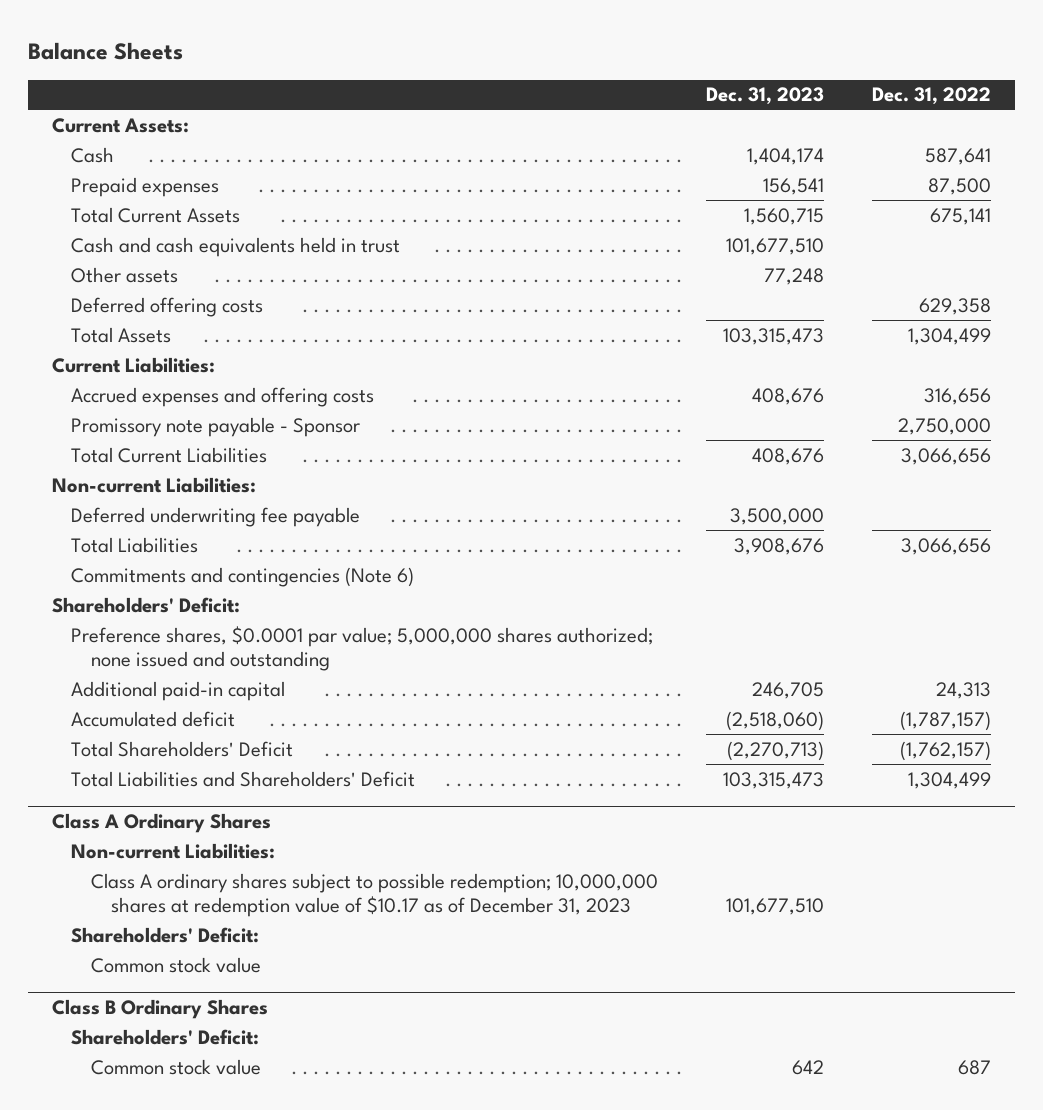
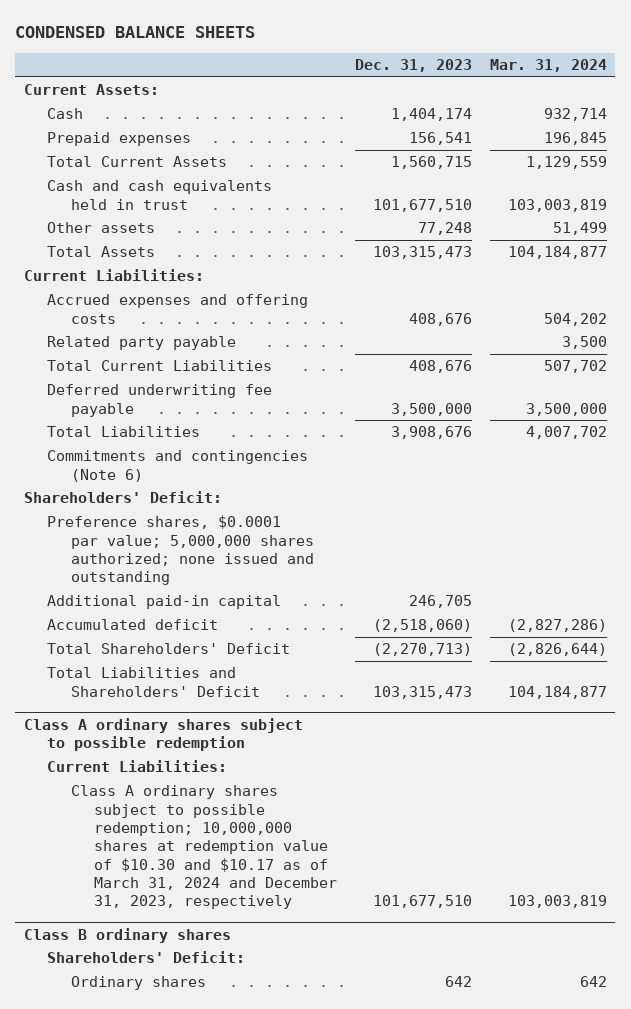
- Balance Sheets
+ CONDENSED BALANCE SHEETS
- | Dec. 31, 2023 | Dec. 31, 2022
+ | Dec. 31, 2023 | Mar. 31, 2024
- Deferred offering costs | | 629,358
- Promissory note payable - Sponsor | | 2,750,000
+ Related party payable | | 3,500
- Non-current Liabilities:
- Class A Ordinary Shares
- Non-current Liabilities:
- Class A ordinary shares subject to possible redemption; 10,000,000 shares at redemption value of $10.17 as of December 31, 2023 | 101,677,510 |
- Shareholders' Deficit:
- Common stock value
- Class B Ordinary Shares
+ Class A ordinary shares subject to possible redemption
+ Current Liabilities:
+ Class A ordinary shares subject to possible redemption; 10,000,000 shares at redemption value of $10.30 and $10.17 as of March 31, 2024 and December 31, 2023, respectively | 101,677,510 | 103,003,819
+ Class B ordinary shares
- Common stock value | 642 | 687
+ Ordinary shares | 642 | 642

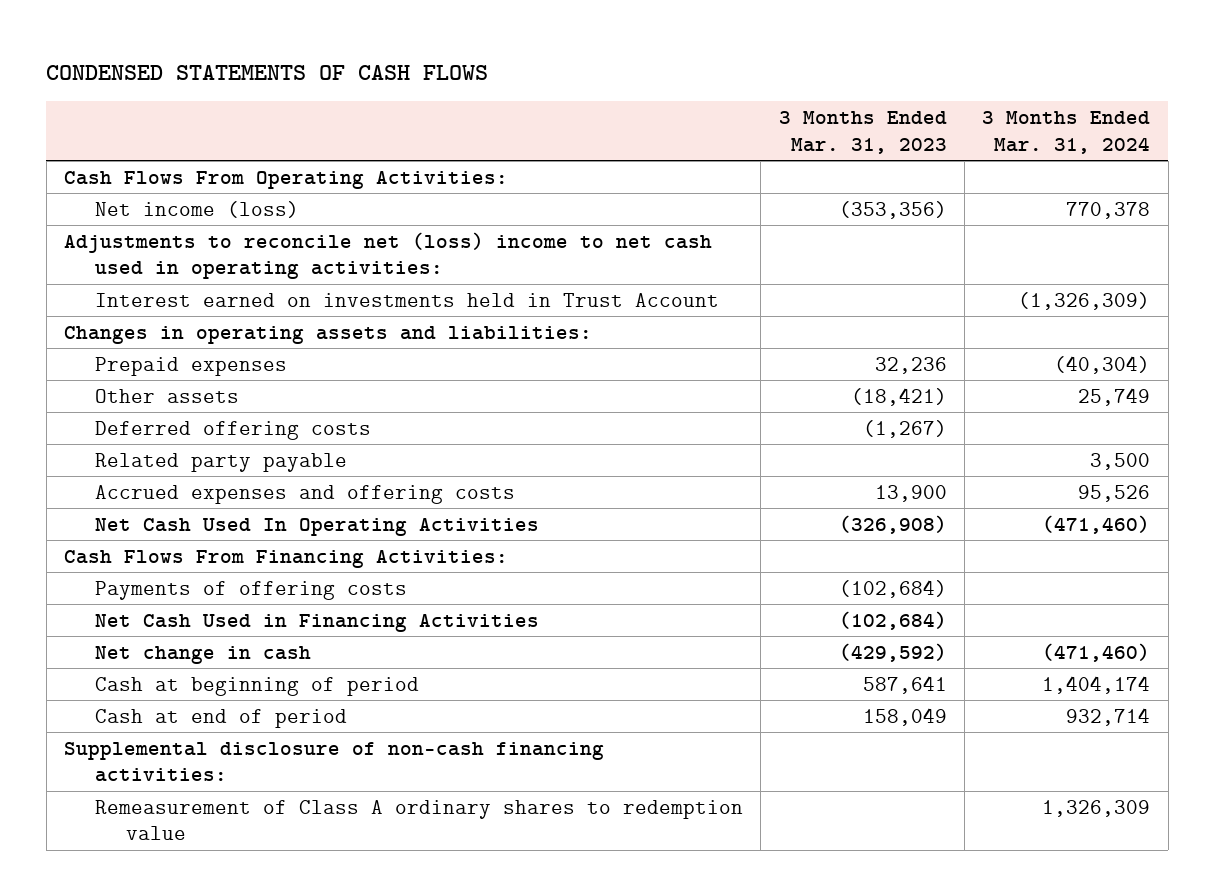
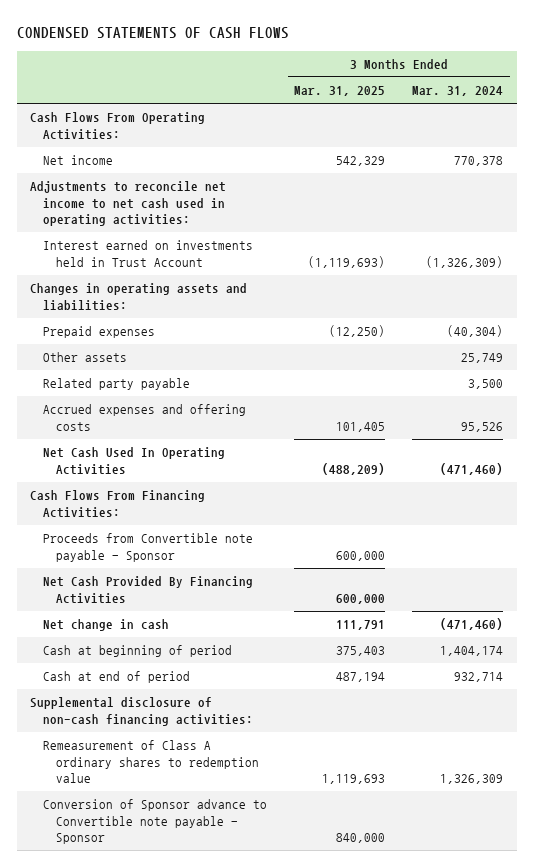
- | 3 Months Ended Mar. 31, 2023 | 3 Months Ended Mar. 31, 2024
+ | 3 Months Ended Mar. 31, 2025 | 3 Months Ended Mar. 31, 2024
- Net income (loss) | (353,356) | 770,378
- Adjustments to reconcile net (loss) income to net cash used in operating activities:
+ Net income | 542,329 | 770,378
+ Adjustments to reconcile net income to net cash used in operating activities:
- Deferred offering costs | (1,267) |
- Payments of offering costs | (102,684) |
- Net Cash Used in Financing Activities | (102,684) |
+ Proceeds from Convertible note payable - Sponsor | 600,000 |
+ Net Cash Provided By Financing Activities | 600,000 |
+ Conversion of Sponsor advance to Convertible note payable - Sponsor | 840,000 |

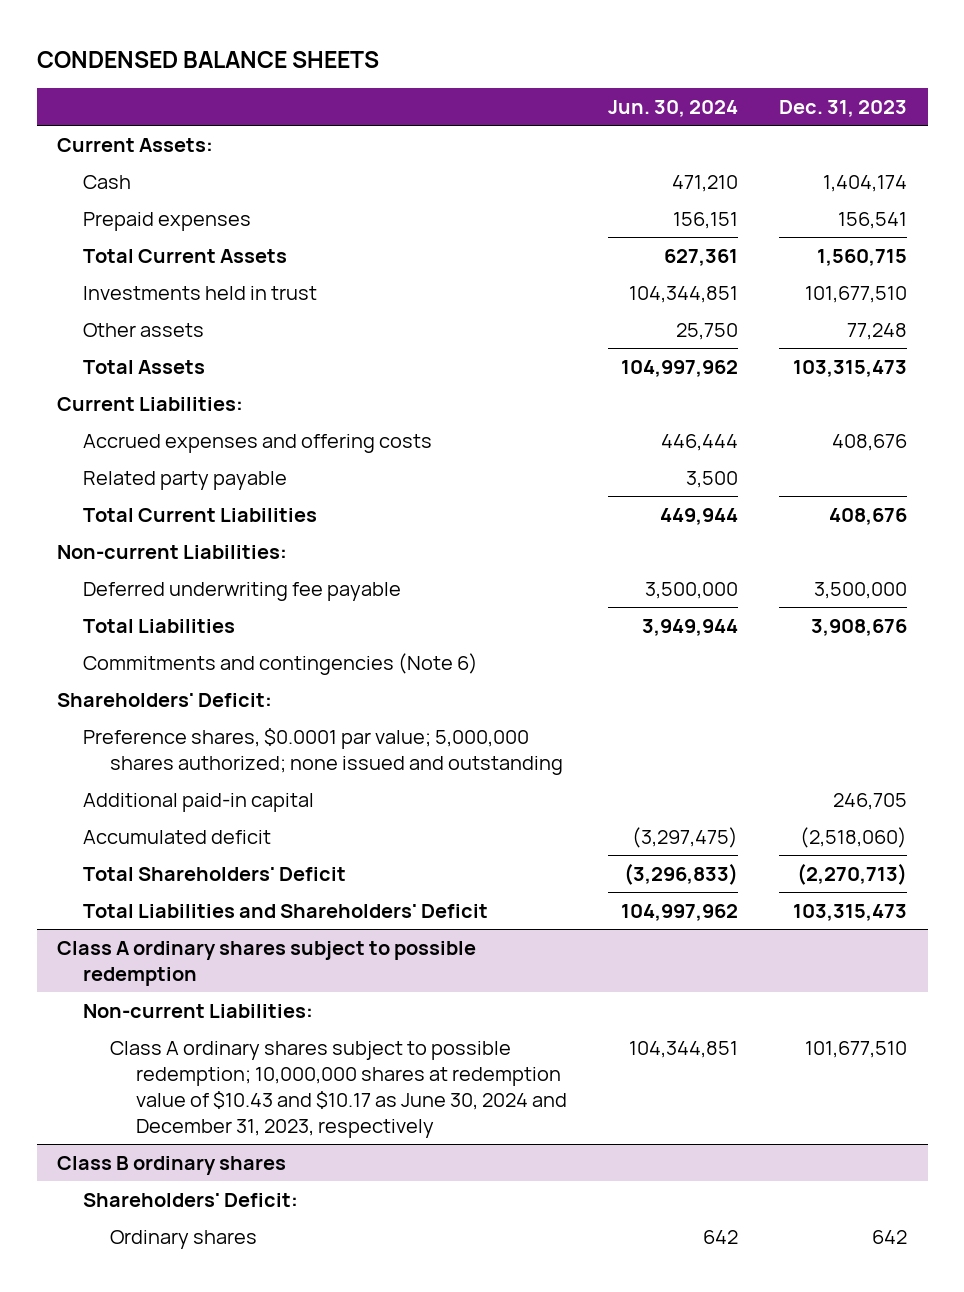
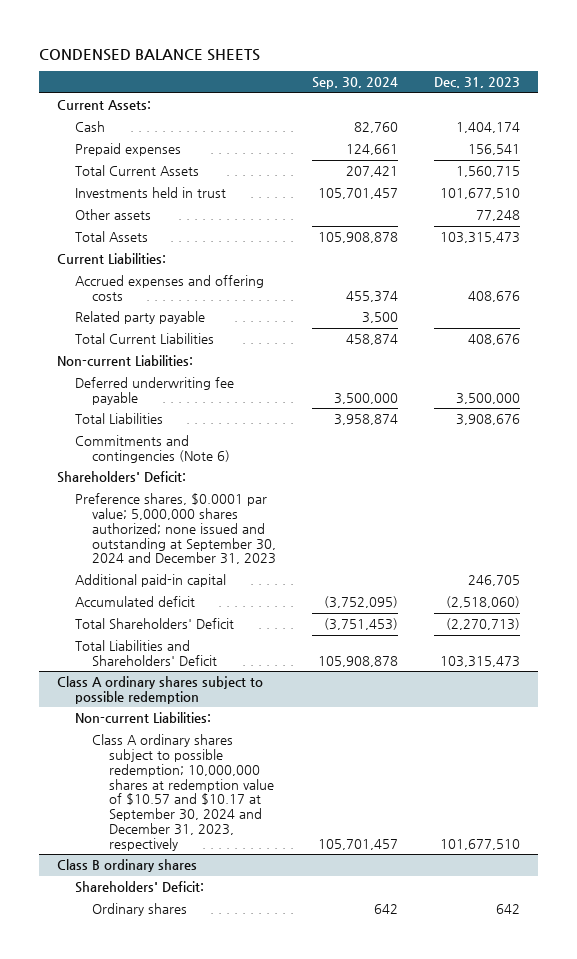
- | Jun. 30, 2024 | Dec. 31, 2023
+ | Sep. 30, 2024 | Dec. 31, 2023
- Preference shares, $0.0001 par value; 5,000,000 shares authorized; none issued and outstanding
+ Preference shares, $0.0001 par value; 5,000,000 shares authorized; none issued and outstanding at September 30, 2024 and December 31, 2023
@ Class A ordinary shares subject to possible redemption
- Class A ordinary shares subject to possible redemption; 10,000,000 shares at redemption value of $10.43 and $10.17 as June 30, 2024 and December 31, 2023, respectively | 104,344,851 | 101,677,510
+ Class A ordinary shares subject to possible redemption; 10,000,000 shares at redemption value of $10.57 and $10.17 at September 30, 2024 and December 31, 2023, respectively | 105,701,457 | 101,677,510

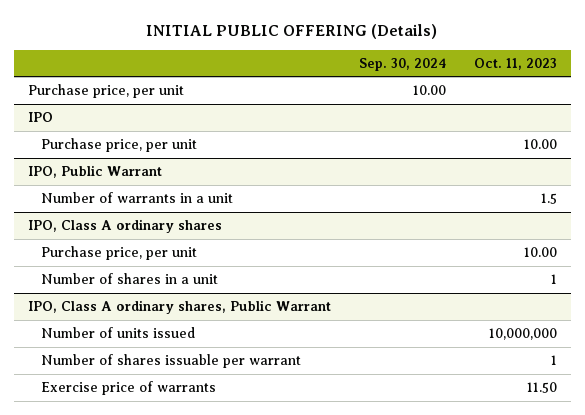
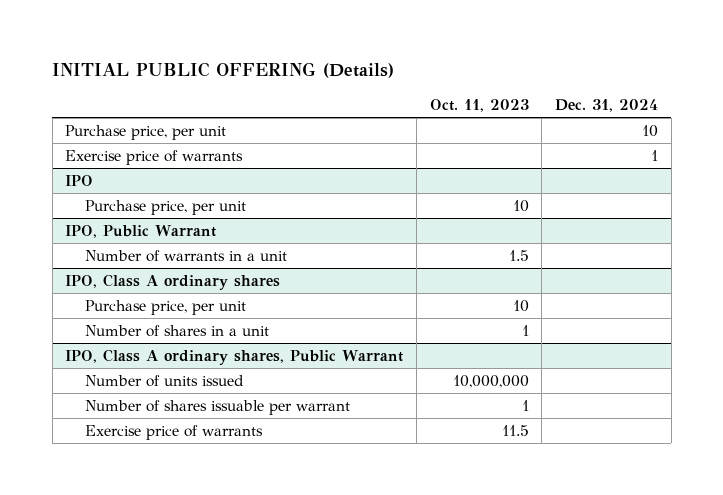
- | Sep. 30, 2024 | Oct. 11, 2023
+ | Oct. 11, 2023 | Dec. 31, 2024
+ Exercise price of warrants | | 1
@ IPO
- Purchase price, per unit | | 10.00
+ Purchase price, per unit | 10 |
@ IPO, Class A ordinary shares
- Purchase price, per unit | | 10.00
+ Purchase price, per unit | 10 |
@ IPO, Class A ordinary shares, Public Warrant
- Exercise price of warrants | | 11.50
+ Exercise price of warrants | 11.5 |

